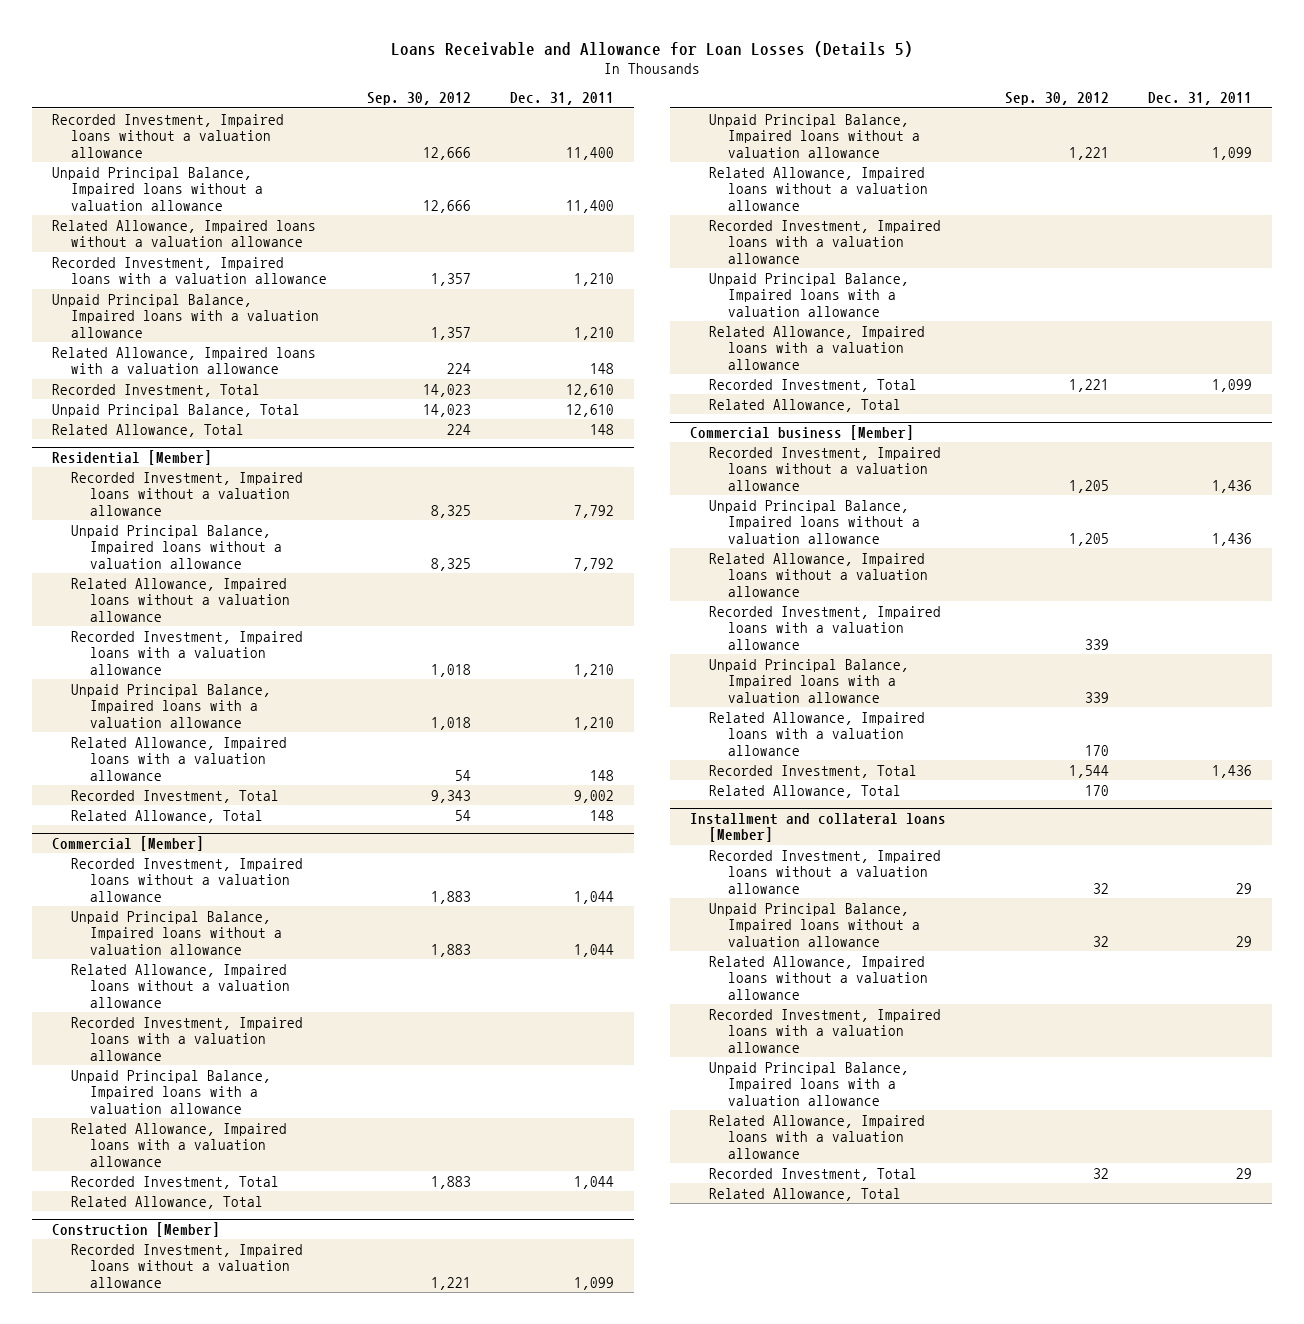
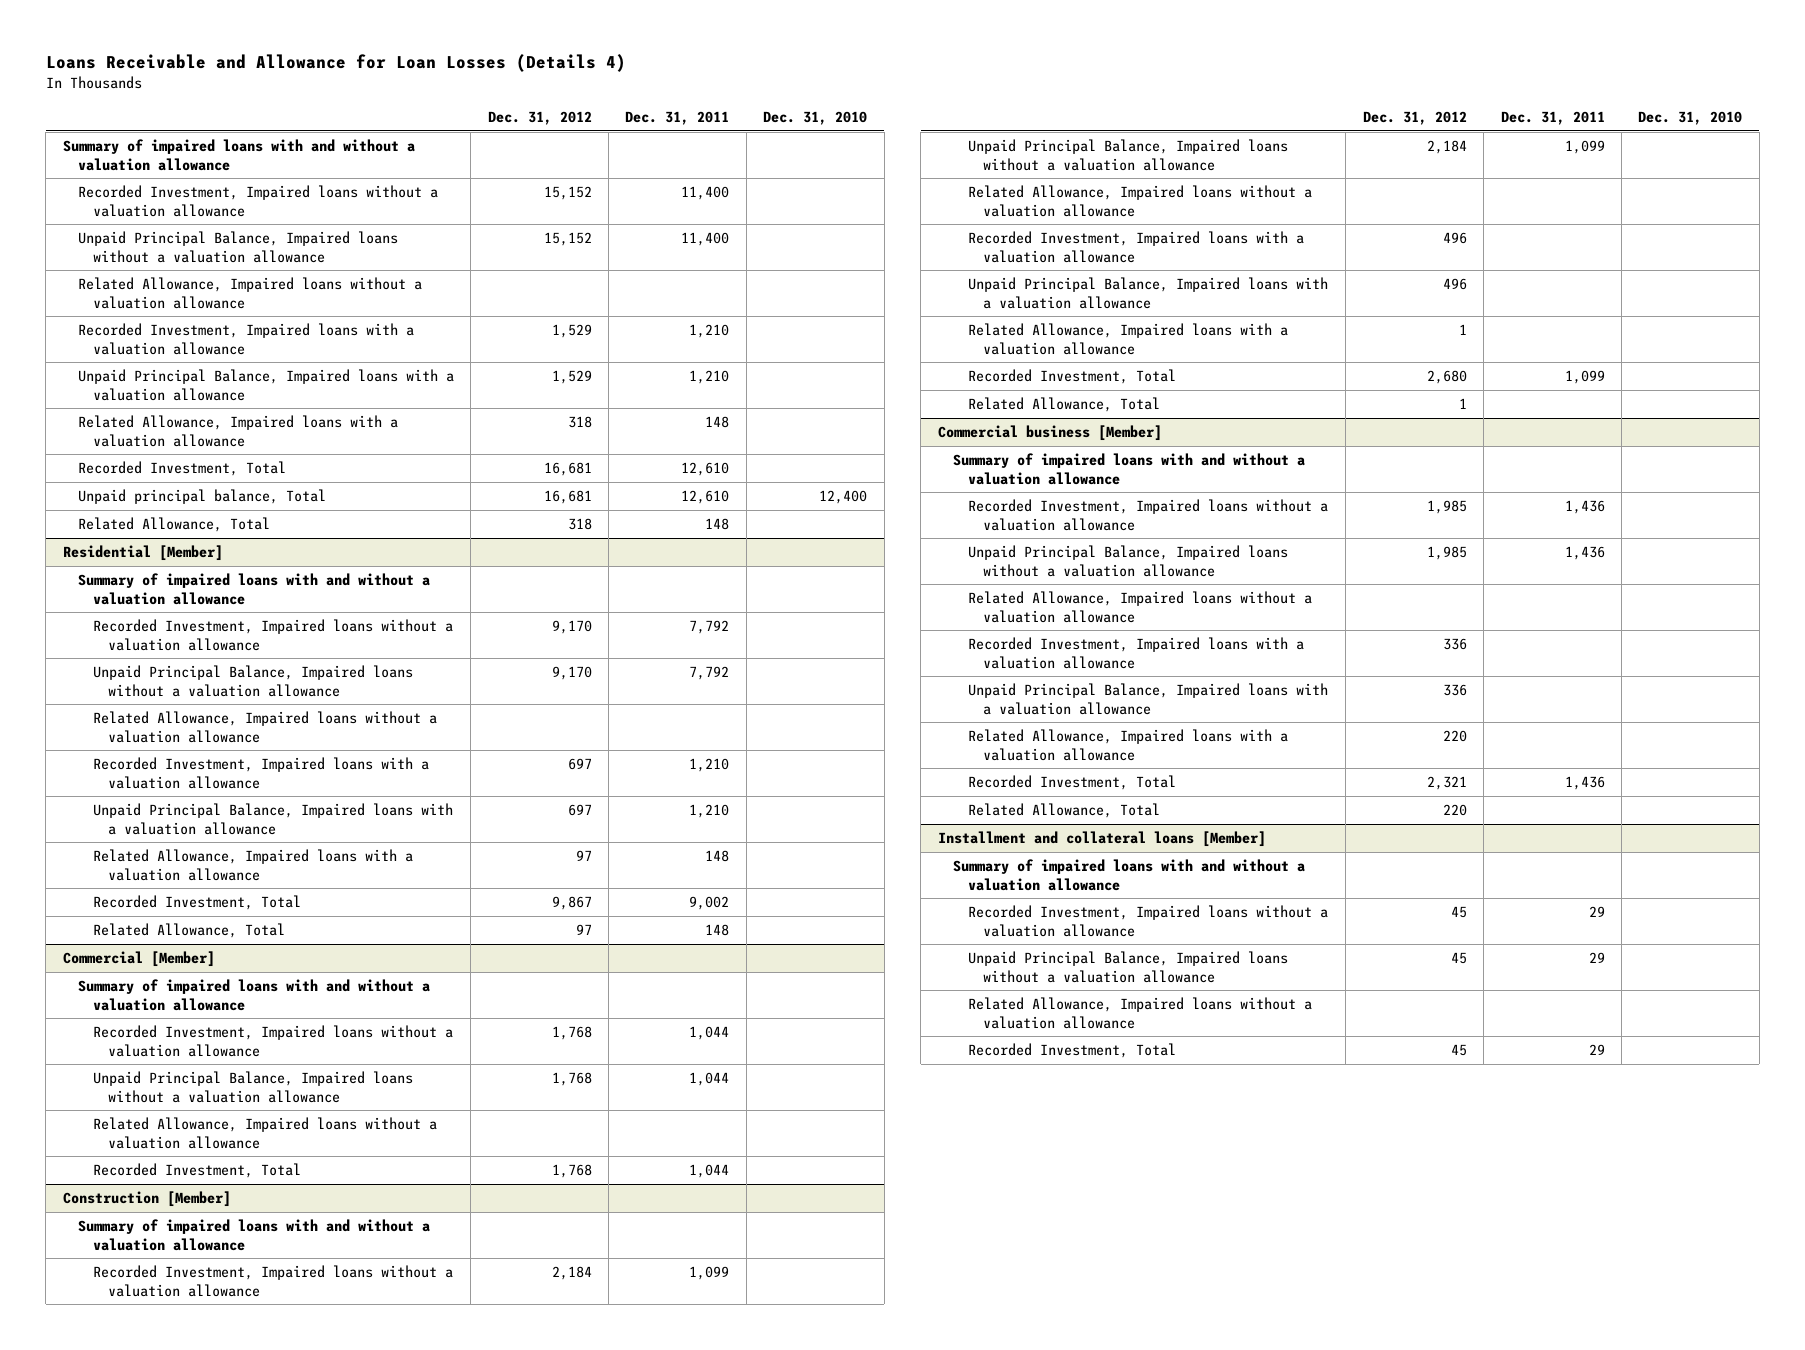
- Loans Receivable and Allowance for Loan Losses (Details 5)
+ Loans Receivable and Allowance for Loan Losses (Details 4)
- | Sep. 30, 2012 | Dec. 31, 2011
+ | Dec. 31, 2012 | Dec. 31, 2011 | Dec. 31, 2010
+ Summary of impaired loans with and without a valuation allowance
- Unpaid Principal Balance, Total | 14,023 | 12,610
+ Unpaid principal balance, Total | 16,681 | 12,610 | 12,400
@ Residential [Member]
+ Summary of impaired loans with and without a valuation allowance
@ Commercial [Member]
+ Summary of impaired loans with and without a valuation allowance
- Recorded Investment, Impaired loans with a valuation allowance
- Unpaid Principal Balance, Impaired loans with a valuation allowance
- Related Allowance, Impaired loans with a valuation allowance
- Related Allowance, Total
@ Construction [Member]
+ Summary of impaired loans with and without a valuation allowance
@ Commercial business [Member]
+ Summary of impaired loans with and without a valuation allowance
@ Installment and collateral loans [Member]
+ Summary of impaired loans with and without a valuation allowance
- Recorded Investment, Impaired loans with a valuation allowance
- Unpaid Principal Balance, Impaired loans with a valuation allowance
- Related Allowance, Impaired loans with a valuation allowance
- Related Allowance, Total

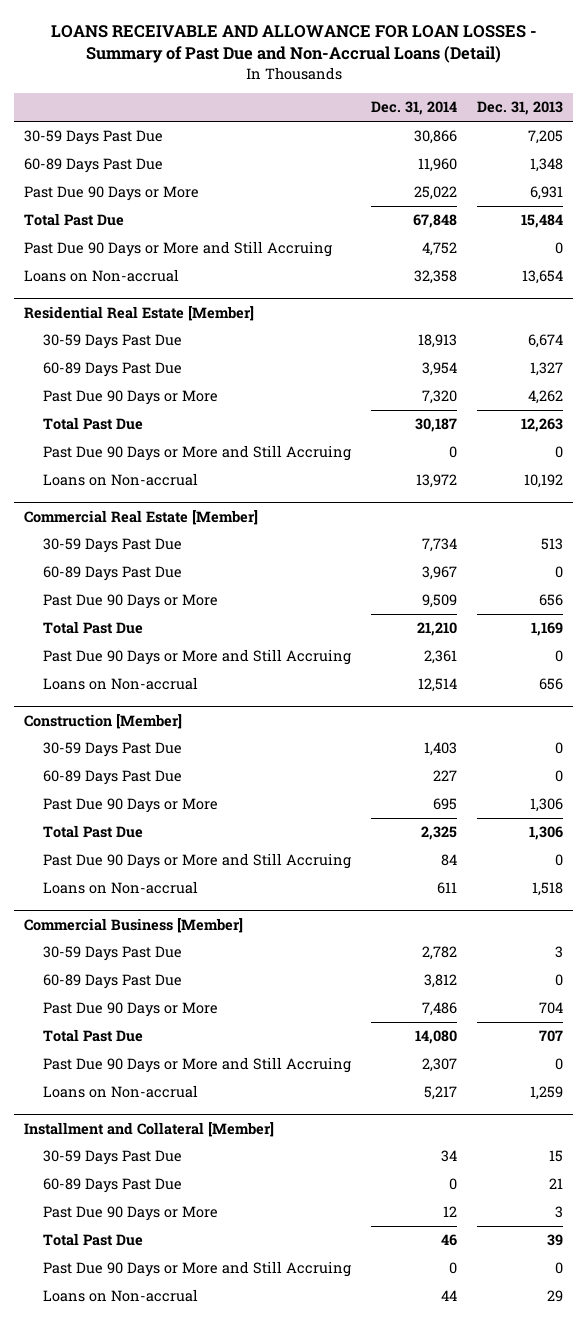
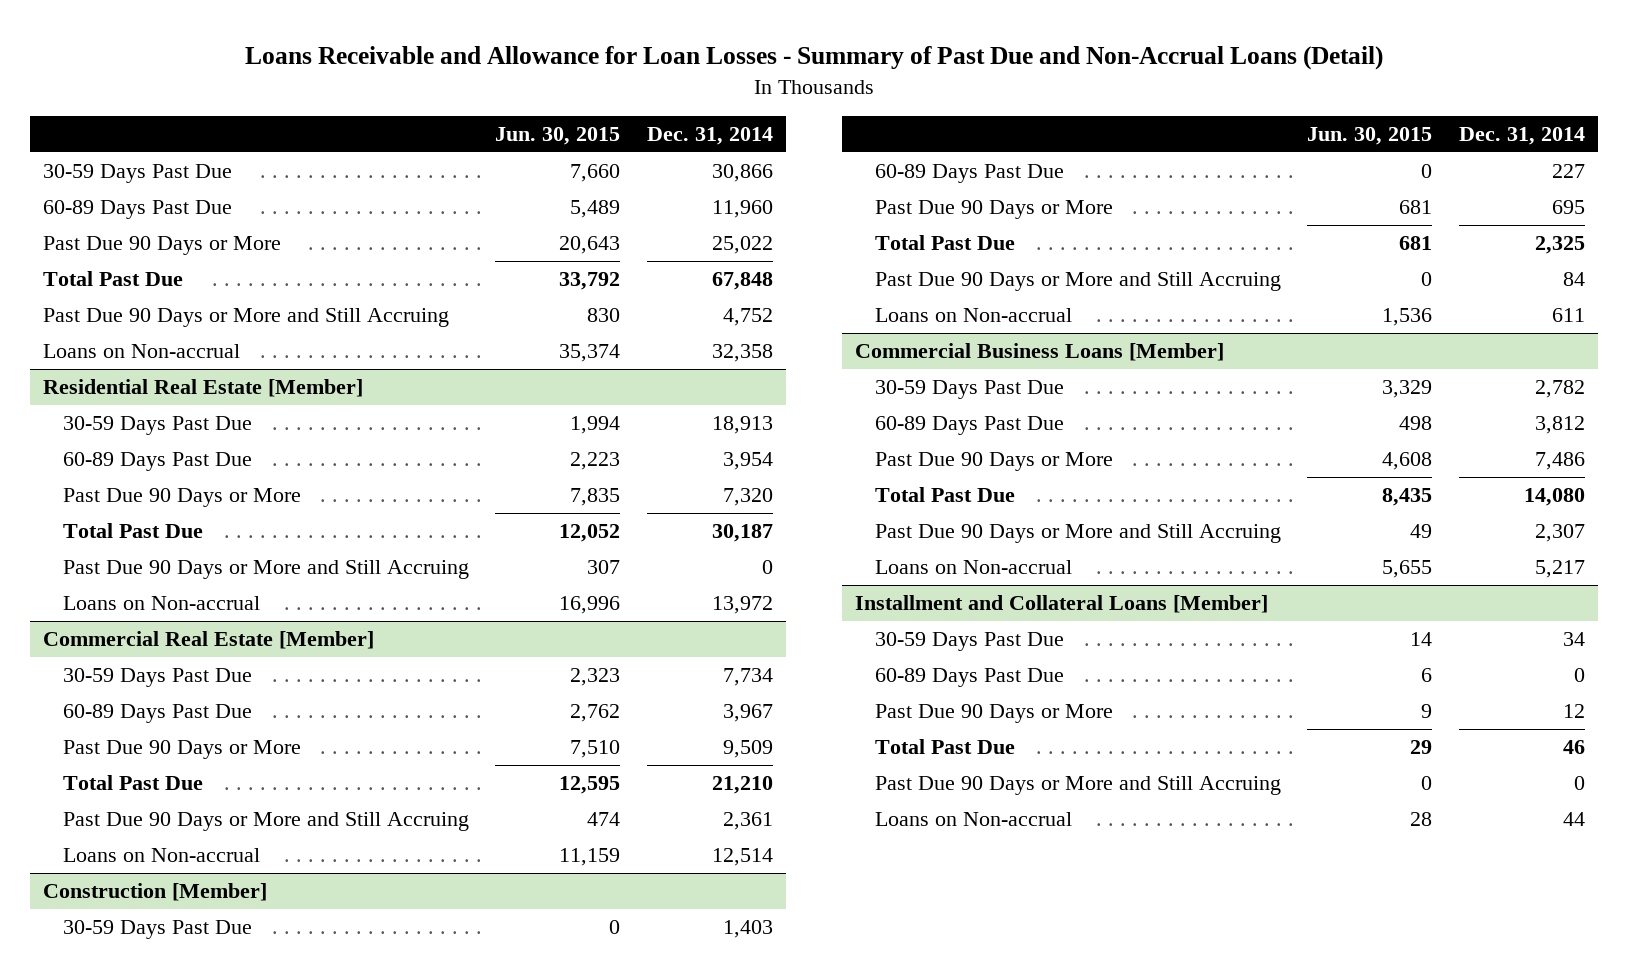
- LOANS RECEIVABLE AND ALLOWANCE FOR LOAN LOSSES - Summary of Past Due and Non-Accrual Loans (Detail)
+ Loans Receivable and Allowance for Loan Losses - Summary of Past Due and Non-Accrual Loans (Detail)
- | Dec. 31, 2014 | Dec. 31, 2013
+ | Jun. 30, 2015 | Dec. 31, 2014
- Commercial Business [Member]
+ Commercial Business Loans [Member]
- Installment and Collateral [Member]
+ Installment and Collateral Loans [Member]

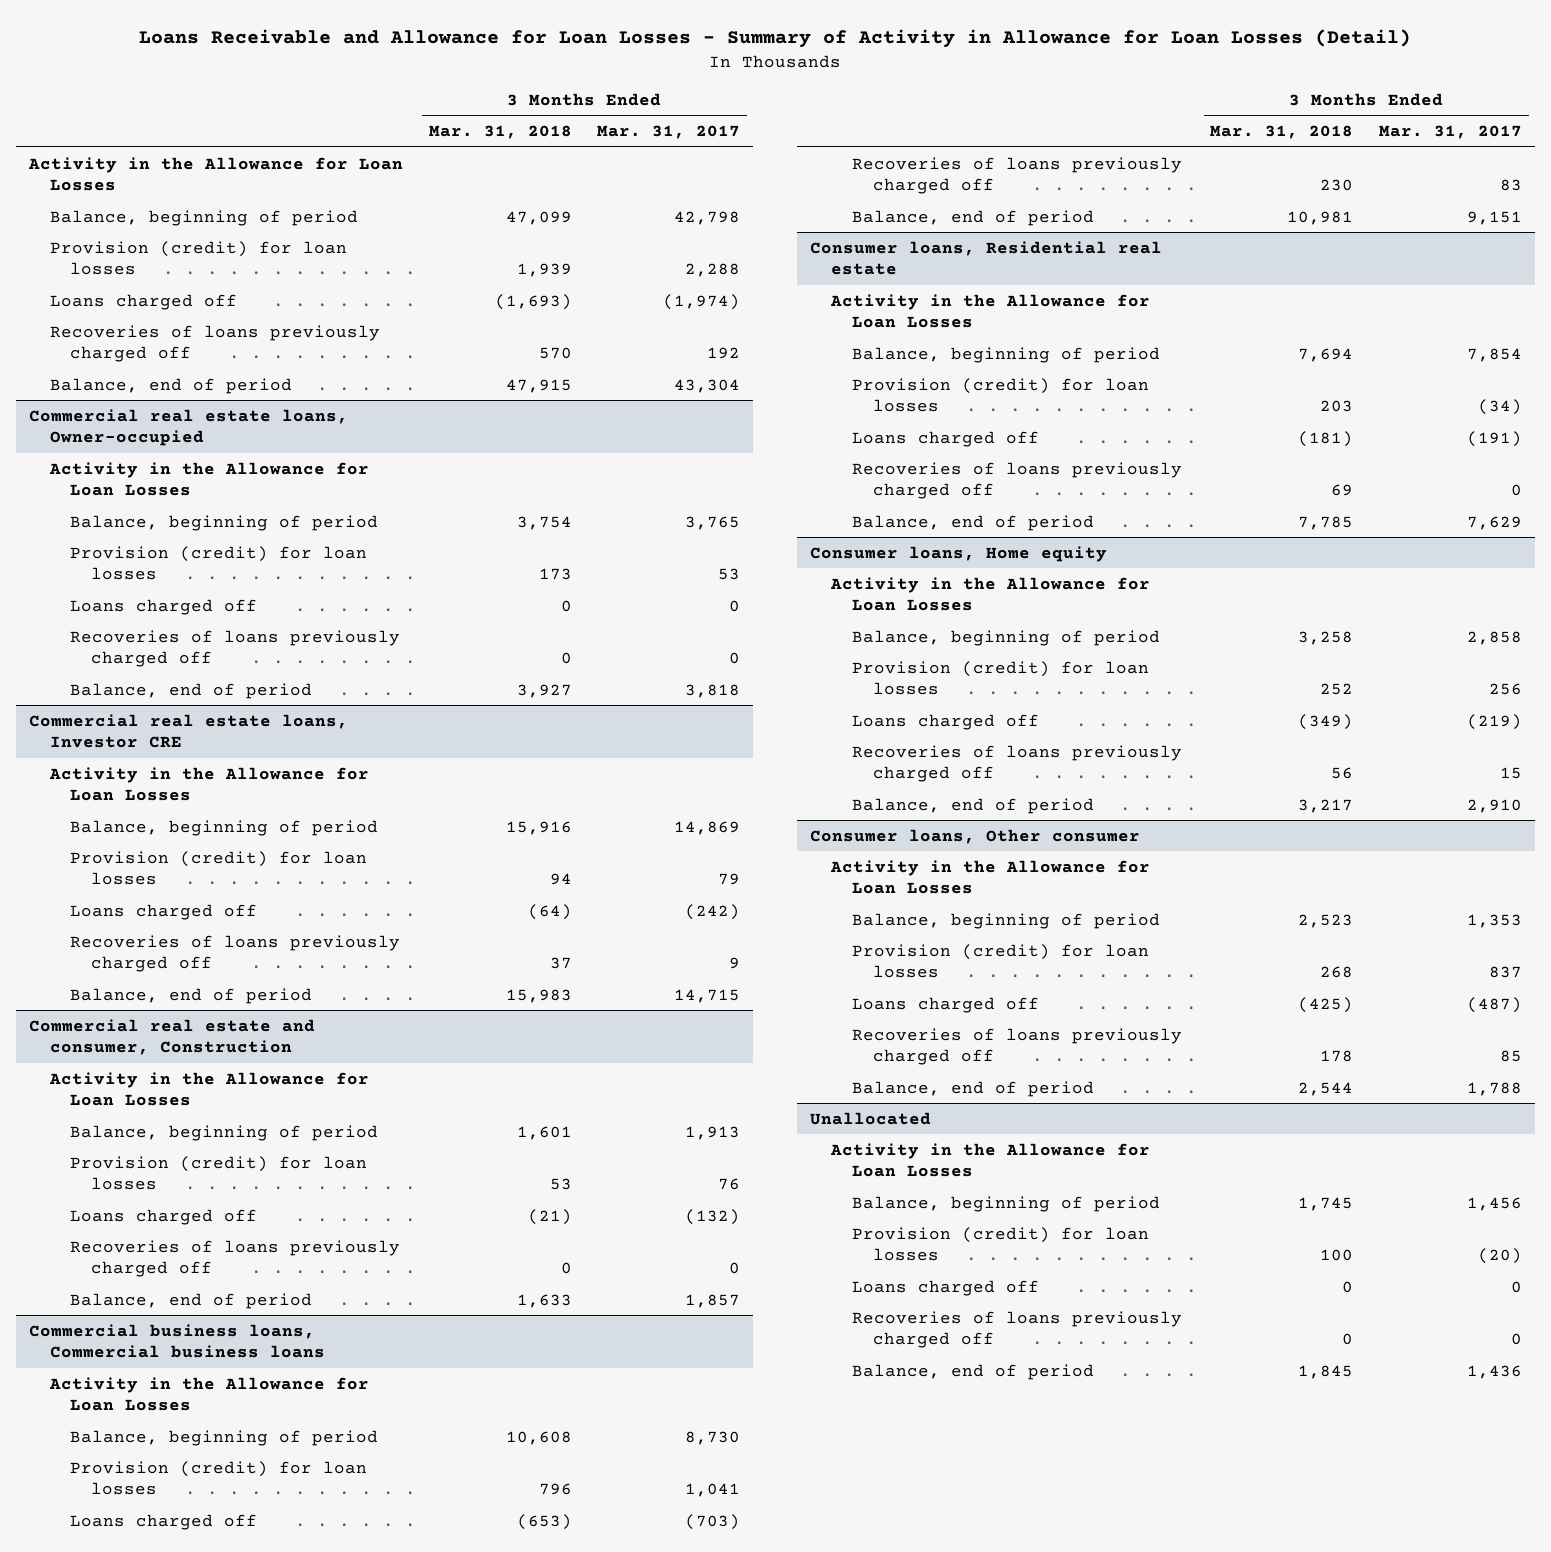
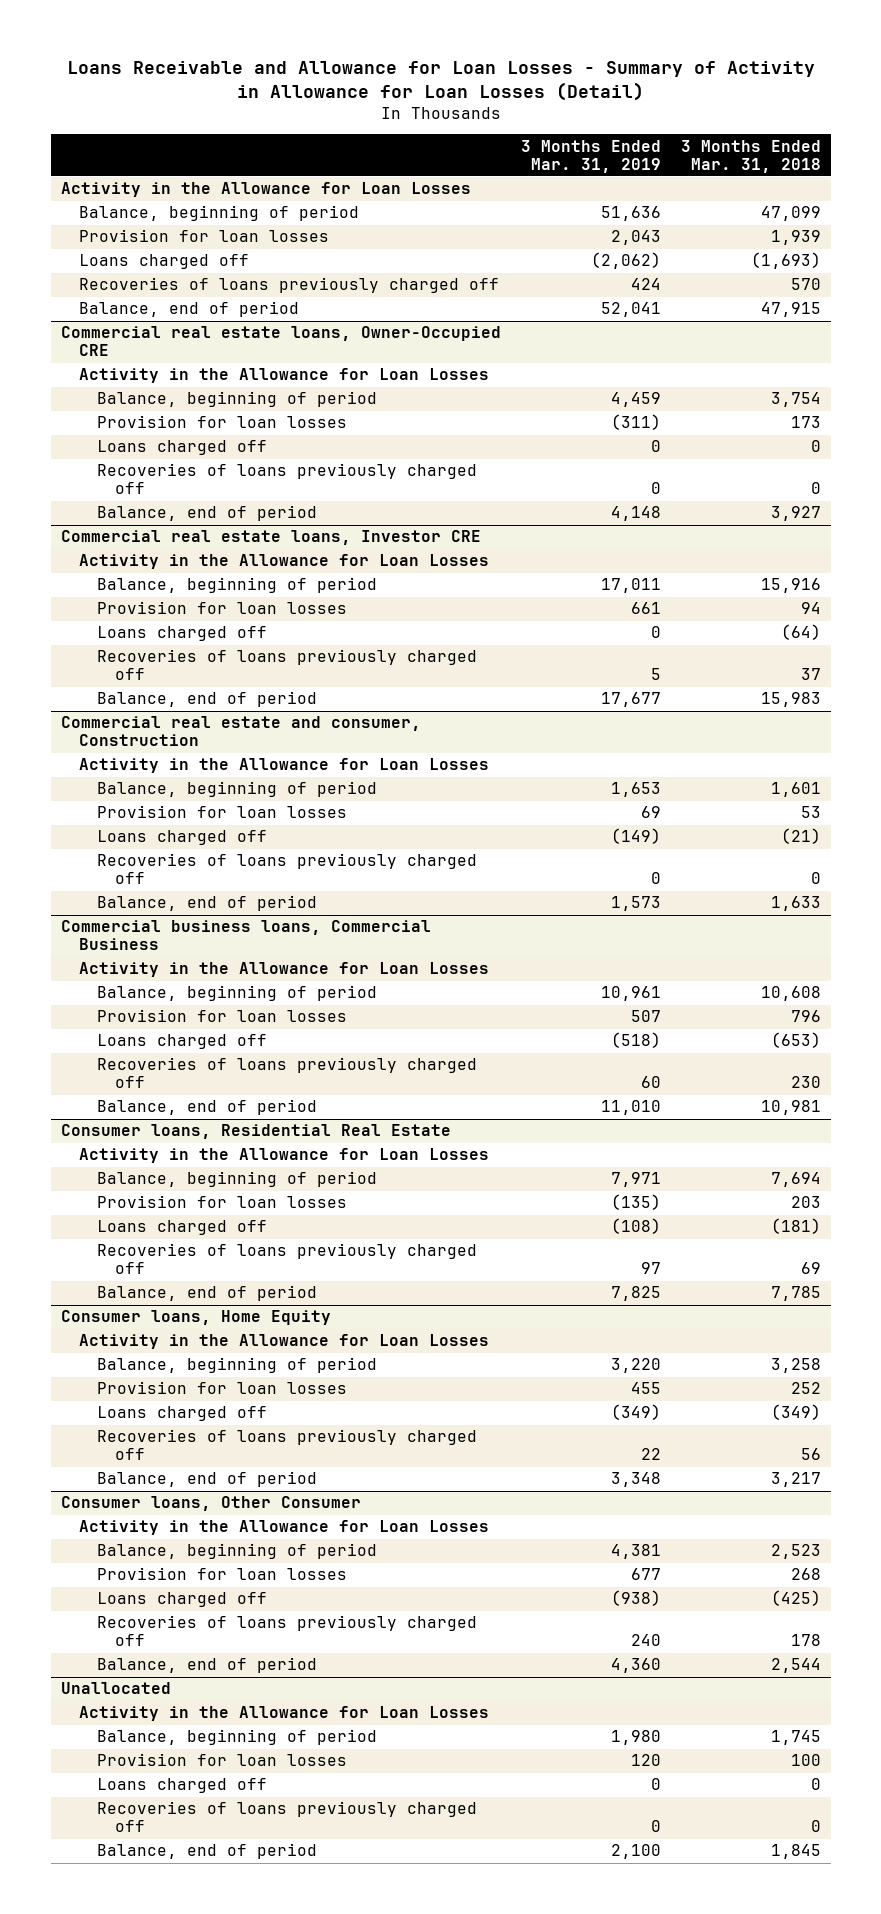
- | 3 Months Ended Mar. 31, 2018 | 3 Months Ended Mar. 31, 2017
+ | 3 Months Ended Mar. 31, 2019 | 3 Months Ended Mar. 31, 2018
- Provision (credit) for loan losses | 1,939 | 2,288
+ Provision for loan losses | 2,043 | 1,939
- Commercial real estate loans, Owner-occupied
+ Commercial real estate loans, Owner-Occupied CRE
- Provision (credit) for loan losses | 173 | 53
+ Provision for loan losses | (311) | 173
@ Commercial real estate loans, Investor CRE
- Provision (credit) for loan losses | 94 | 79
+ Provision for loan losses | 661 | 94
@ Commercial real estate and consumer, Construction
- Provision (credit) for loan losses | 53 | 76
+ Provision for loan losses | 69 | 53
- Commercial business loans, Commercial business loans
+ Commercial business loans, Commercial Business
- Provision (credit) for loan losses | 796 | 1,041
+ Provision for loan losses | 507 | 796
- Consumer loans, Residential real estate
+ Consumer loans, Residential Real Estate
- Provision (credit) for loan losses | 203 | (34)
+ Provision for loan losses | (135) | 203
- Consumer loans, Home equity
+ Consumer loans, Home Equity
- Provision (credit) for loan losses | 252 | 256
+ Provision for loan losses | 455 | 252
- Consumer loans, Other consumer
+ Consumer loans, Other Consumer
- Provision (credit) for loan losses | 268 | 837
+ Provision for loan losses | 677 | 268
@ Unallocated
- Provision (credit) for loan losses | 100 | (20)
+ Provision for loan losses | 120 | 100

